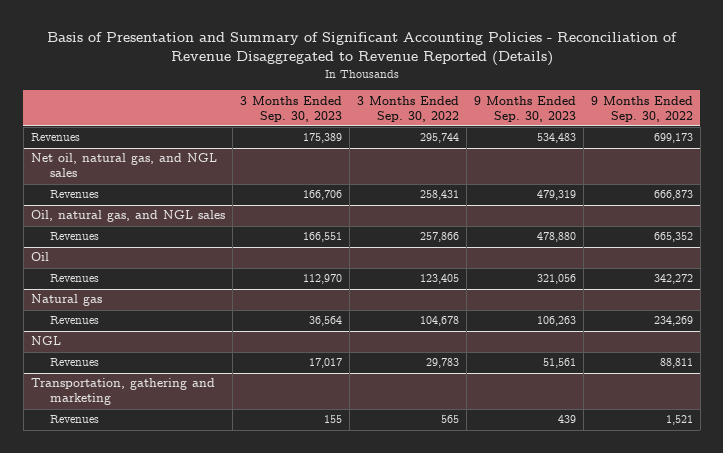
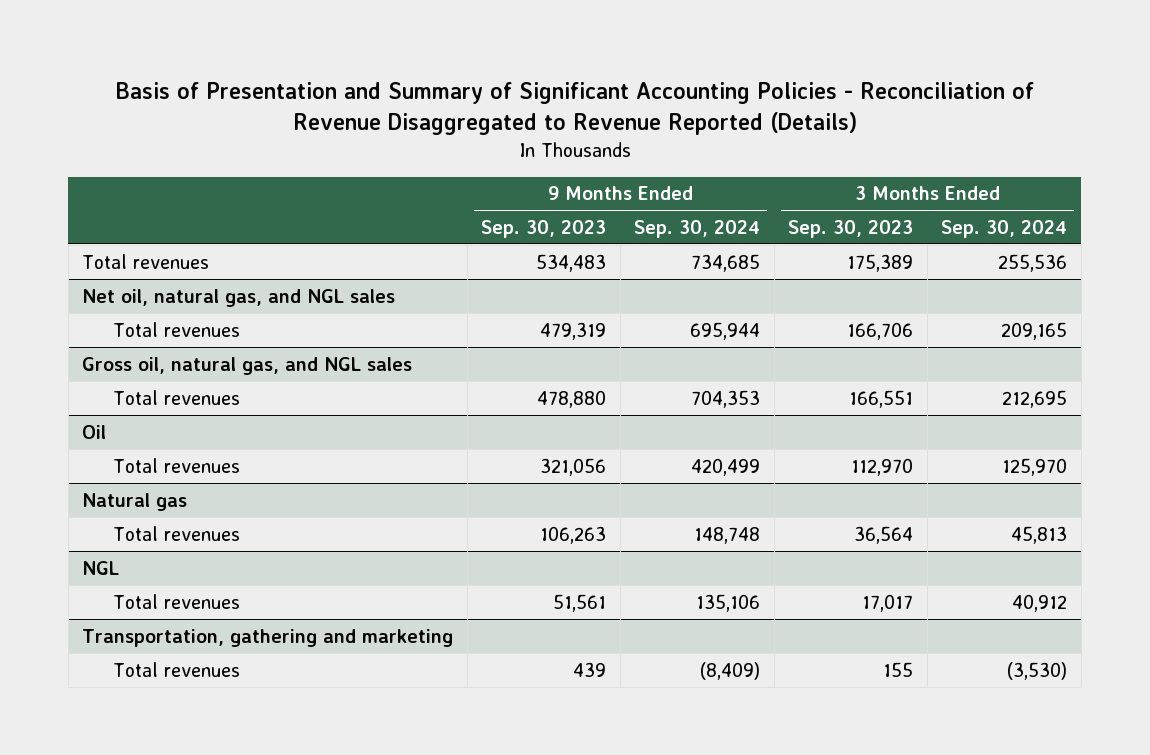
- | 3 Months Ended Sep. 30, 2023 | 3 Months Ended Sep. 30, 2022 | 9 Months Ended Sep. 30, 2023 | 9 Months Ended Sep. 30, 2022
+ | 9 Months Ended Sep. 30, 2023 | 9 Months Ended Sep. 30, 2024 | 3 Months Ended Sep. 30, 2023 | 3 Months Ended Sep. 30, 2024
- Revenues | 175,389 | 295,744 | 534,483 | 699,173
+ Total revenues | 534,483 | 734,685 | 175,389 | 255,536
@ Net oil, natural gas, and NGL sales
- Revenues | 166,706 | 258,431 | 479,319 | 666,873
- Oil, natural gas, and NGL sales
- Revenues | 166,551 | 257,866 | 478,880 | 665,352
@ Net oil, natural gas, and NGL sales
+ Total revenues | 479,319 | 695,944 | 166,706 | 209,165
+ Gross oil, natural gas, and NGL sales
+ Total revenues | 478,880 | 704,353 | 166,551 | 212,695
@ Oil
- Revenues | 112,970 | 123,405 | 321,056 | 342,272
+ Total revenues | 321,056 | 420,499 | 112,970 | 125,970
@ Natural gas
- Revenues | 36,564 | 104,678 | 106,263 | 234,269
+ Total revenues | 106,263 | 148,748 | 36,564 | 45,813
@ NGL
- Revenues | 17,017 | 29,783 | 51,561 | 88,811
+ Total revenues | 51,561 | 135,106 | 17,017 | 40,912
@ Transportation, gathering and marketing
- Revenues | 155 | 565 | 439 | 1,521
+ Total revenues | 439 | (8,409) | 155 | (3,530)

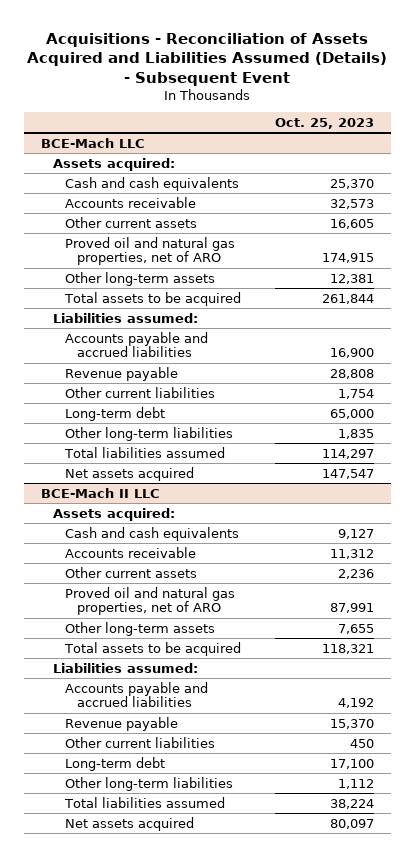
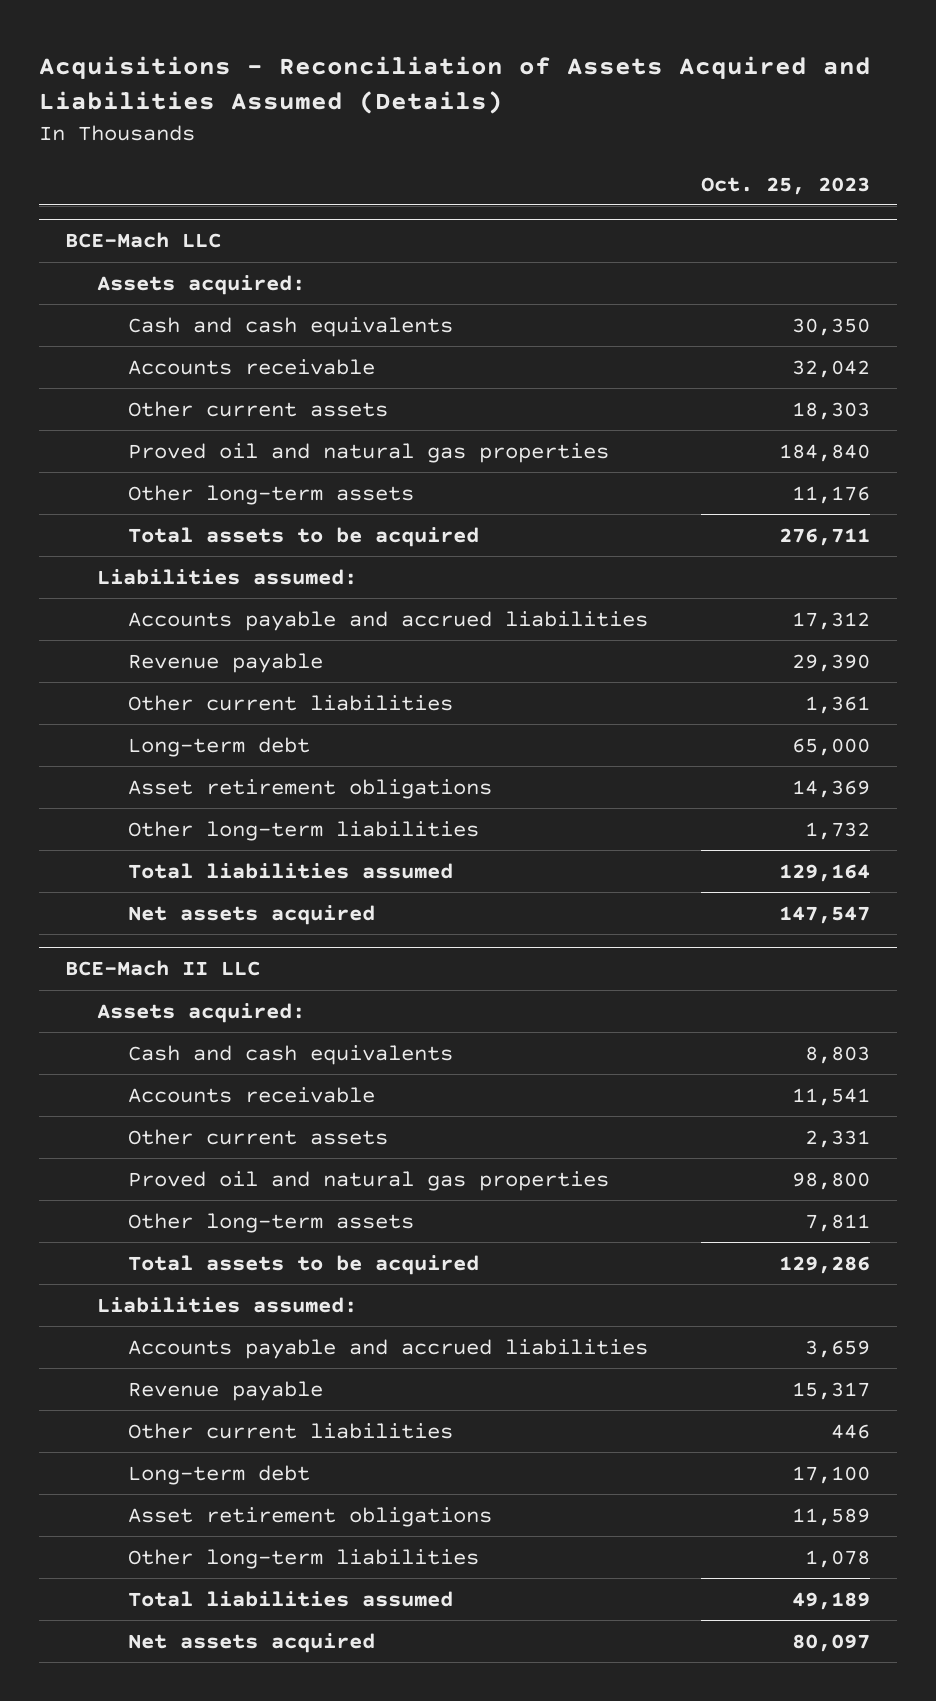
- Acquisitions - Reconciliation of Assets Acquired and Liabilities Assumed (Details) - Subsequent Event
+ Acquisitions - Reconciliation of Assets Acquired and Liabilities Assumed (Details)
@ BCE-Mach LLC
- Cash and cash equivalents | 25,370
- Accounts receivable | 32,573
- Other current assets | 16,605
- Proved oil and natural gas properties, net of ARO | 174,915
- Other long-term assets | 12,381
- Total assets to be acquired | 261,844
+ Cash and cash equivalents | 30,350
+ Accounts receivable | 32,042
+ Other current assets | 18,303
+ Proved oil and natural gas properties | 184,840
+ Other long-term assets | 11,176
+ Total assets to be acquired | 276,711
- Accounts payable and accrued liabilities | 16,900
- Revenue payable | 28,808
- Other current liabilities | 1,754
+ Accounts payable and accrued liabilities | 17,312
+ Revenue payable | 29,390
+ Other current liabilities | 1,361
- Other long-term liabilities | 1,835
- Total liabilities assumed | 114,297
+ Asset retirement obligations | 14,369
+ Other long-term liabilities | 1,732
+ Total liabilities assumed | 129,164
@ BCE-Mach II LLC
- Cash and cash equivalents | 9,127
- Accounts receivable | 11,312
- Other current assets | 2,236
- Proved oil and natural gas properties, net of ARO | 87,991
- Other long-term assets | 7,655
- Total assets to be acquired | 118,321
+ Cash and cash equivalents | 8,803
+ Accounts receivable | 11,541
+ Other current assets | 2,331
+ Proved oil and natural gas properties | 98,800
+ Other long-term assets | 7,811
+ Total assets to be acquired | 129,286
- Accounts payable and accrued liabilities | 4,192
- Revenue payable | 15,370
- Other current liabilities | 450
+ Accounts payable and accrued liabilities | 3,659
+ Revenue payable | 15,317
+ Other current liabilities | 446
- Other long-term liabilities | 1,112
- Total liabilities assumed | 38,224
+ Asset retirement obligations | 11,589
+ Other long-term liabilities | 1,078
+ Total liabilities assumed | 49,189

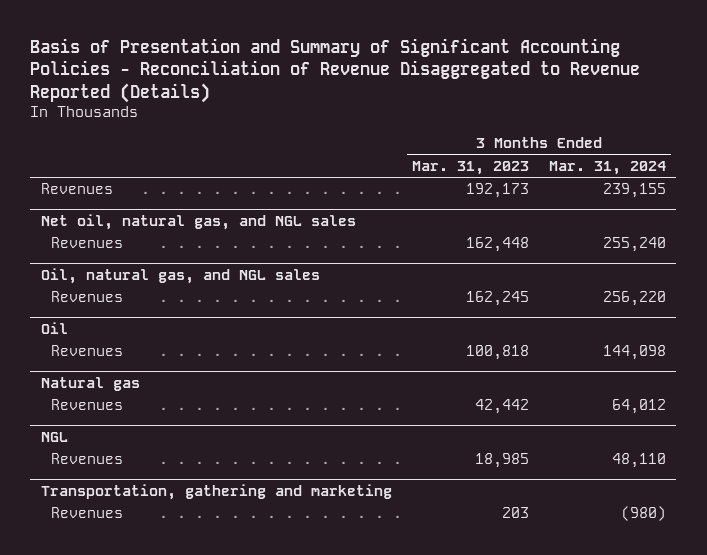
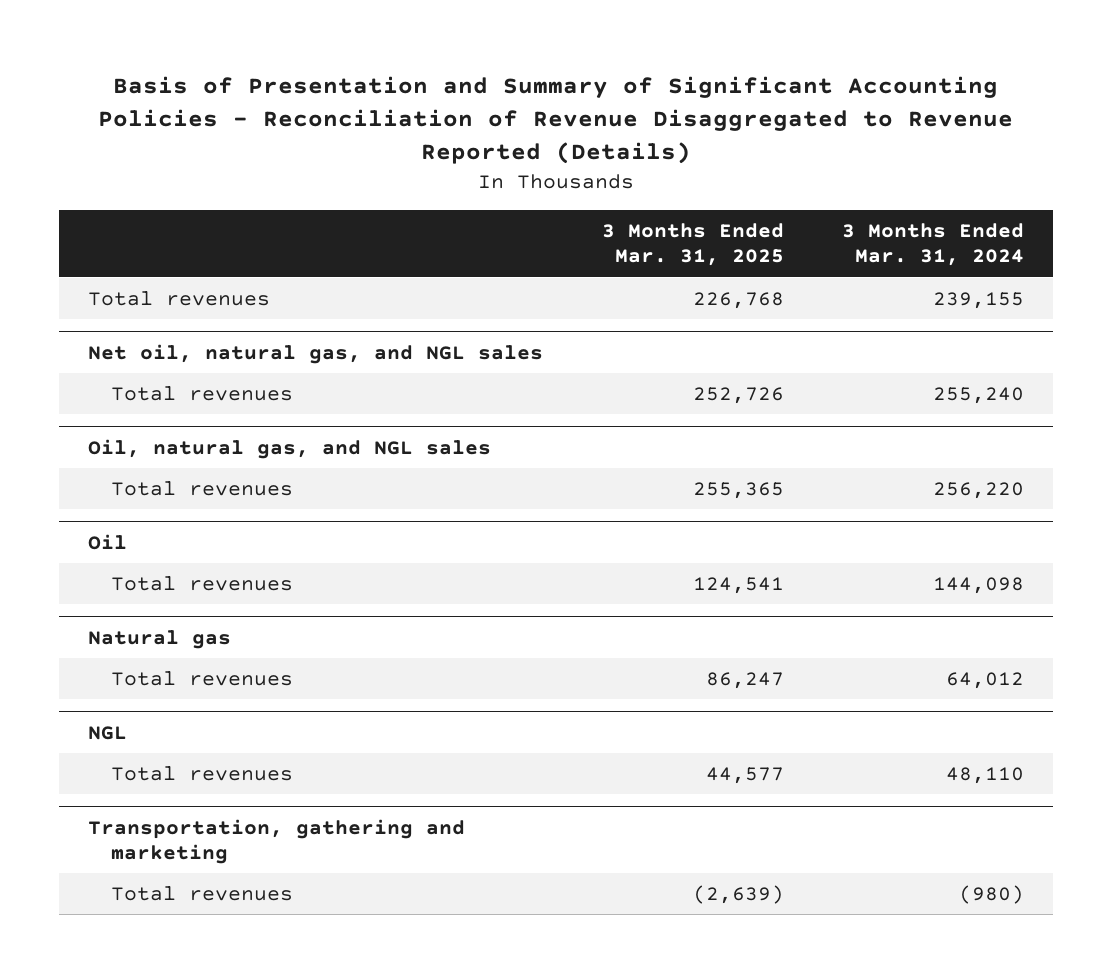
- | 3 Months Ended Mar. 31, 2023 | 3 Months Ended Mar. 31, 2024
+ | 3 Months Ended Mar. 31, 2025 | 3 Months Ended Mar. 31, 2024
- Revenues | 192,173 | 239,155
+ Total revenues | 226,768 | 239,155
@ Net oil, natural gas, and NGL sales
- Revenues | 162,448 | 255,240
+ Total revenues | 252,726 | 255,240
@ Oil, natural gas, and NGL sales
- Revenues | 162,245 | 256,220
+ Total revenues | 255,365 | 256,220
@ Oil
- Revenues | 100,818 | 144,098
+ Total revenues | 124,541 | 144,098
@ Natural gas
- Revenues | 42,442 | 64,012
+ Total revenues | 86,247 | 64,012
@ NGL
- Revenues | 18,985 | 48,110
+ Total revenues | 44,577 | 48,110
@ Transportation, gathering and marketing
- Revenues | 203 | (980)
+ Total revenues | (2,639) | (980)

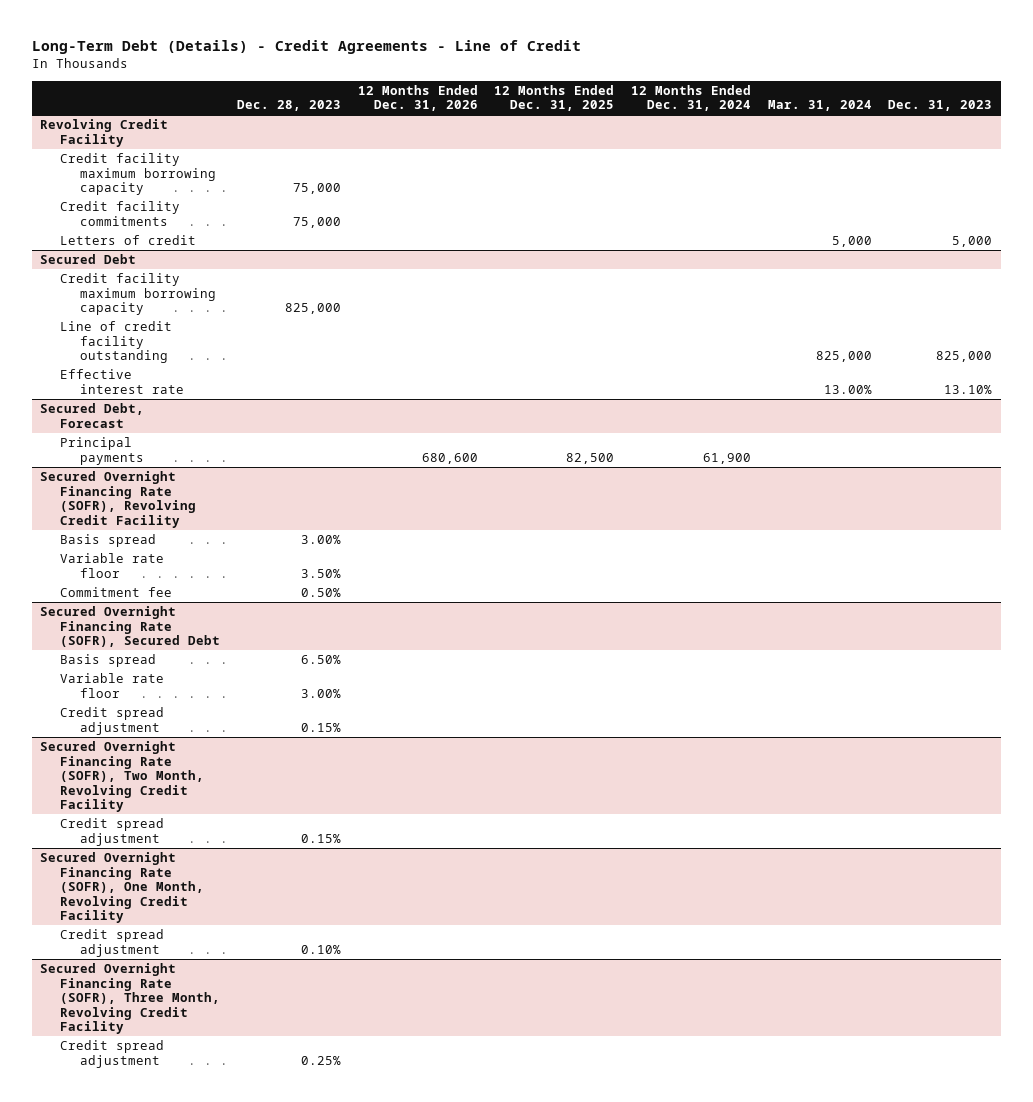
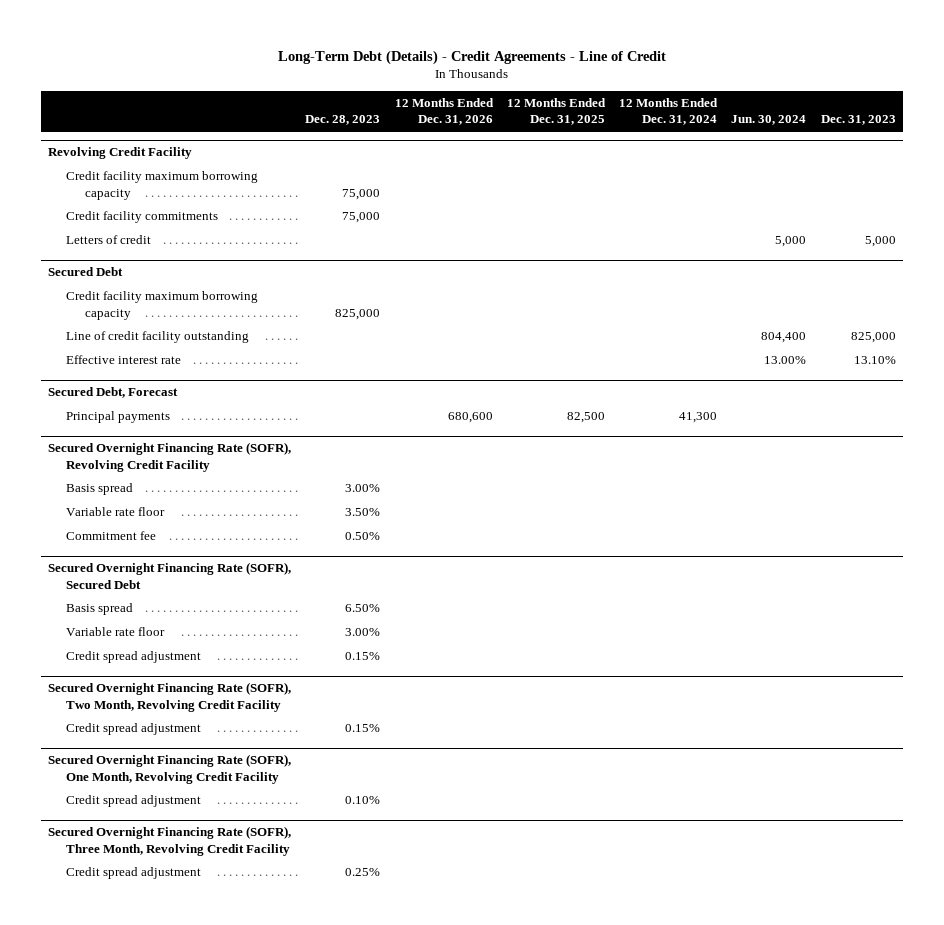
- | Dec. 28, 2023 | 12 Months Ended Dec. 31, 2026 | 12 Months Ended Dec. 31, 2025 | 12 Months Ended Dec. 31, 2024 | Mar. 31, 2024 | Dec. 31, 2023
+ | Dec. 28, 2023 | 12 Months Ended Dec. 31, 2026 | 12 Months Ended Dec. 31, 2025 | 12 Months Ended Dec. 31, 2024 | Jun. 30, 2024 | Dec. 31, 2023
@ Secured Debt, Forecast
- Principal payments | | 680,600 | 82,500 | 61,900 | |
+ Principal payments | | 680,600 | 82,500 | 41,300 | |

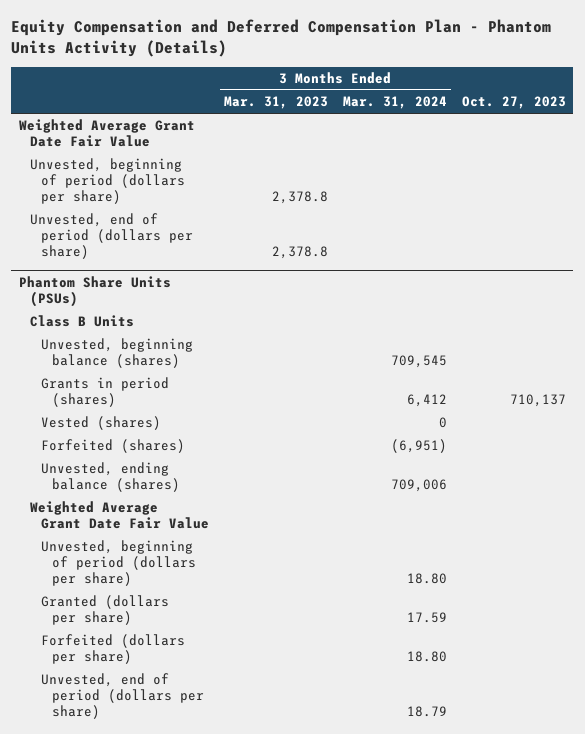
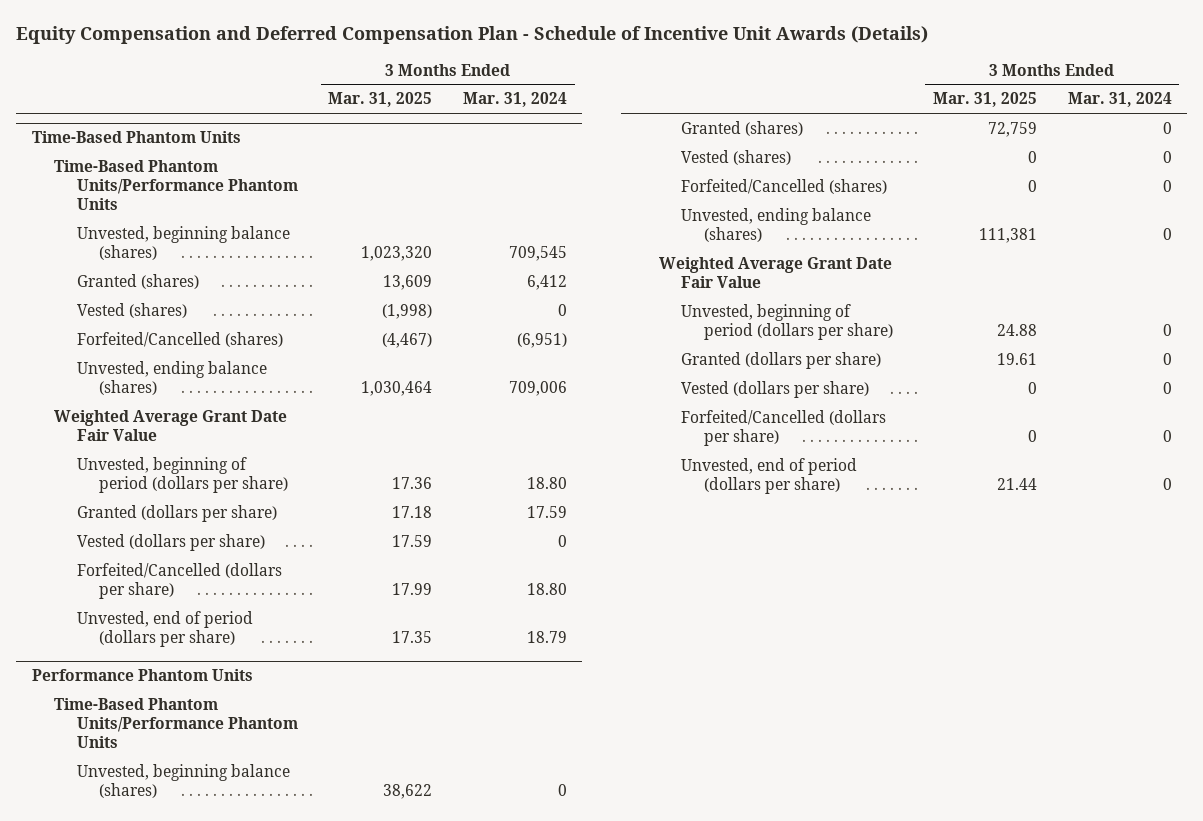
- Equity Compensation and Deferred Compensation Plan - Phantom Units Activity (Details)
+ Equity Compensation and Deferred Compensation Plan - Schedule of Incentive Unit Awards (Details)
- | 3 Months Ended Mar. 31, 2023 | 3 Months Ended Mar. 31, 2024 | Oct. 27, 2023
+ | 3 Months Ended Mar. 31, 2025 | 3 Months Ended Mar. 31, 2024
- Weighted Average Grant Date Fair Value
- Unvested, beginning of period (dollars per share) | 2,378.8 | |
- Unvested, end of period (dollars per share) | 2,378.8 | |
- Phantom Share Units (PSUs)
- Class B Units
+ Time-Based Phantom Units
+ Time-Based Phantom Units/Performance Phantom Units
- Grants in period (shares) | | 6,412 | 710,137
+ Granted (shares) | 13,609 | 6,412
- Forfeited (shares) | | (6,951) |
+ Forfeited/Cancelled (shares) | (4,467) | (6,951)
- Forfeited (dollars per share) | | 18.80 |
+ Vested (dollars per share) | 17.59 | 0
+ Forfeited/Cancelled (dollars per share) | 17.99 | 18.80
+ Performance Phantom Units
+ Time-Based Phantom Units/Performance Phantom Units
+ Unvested, beginning balance (shares) | 38,622 | 0
+ Granted (shares) | 72,759 | 0
+ Vested (shares) | 0 | 0
+ Forfeited/Cancelled (shares) | 0 | 0
+ Unvested, ending balance (shares) | 111,381 | 0
+ Weighted Average Grant Date Fair Value
+ Unvested, beginning of period (dollars per share) | 24.88 | 0
+ Granted (dollars per share) | 19.61 | 0
+ Vested (dollars per share) | 0 | 0
+ Forfeited/Cancelled (dollars per share) | 0 | 0
+ Unvested, end of period (dollars per share) | 21.44 | 0

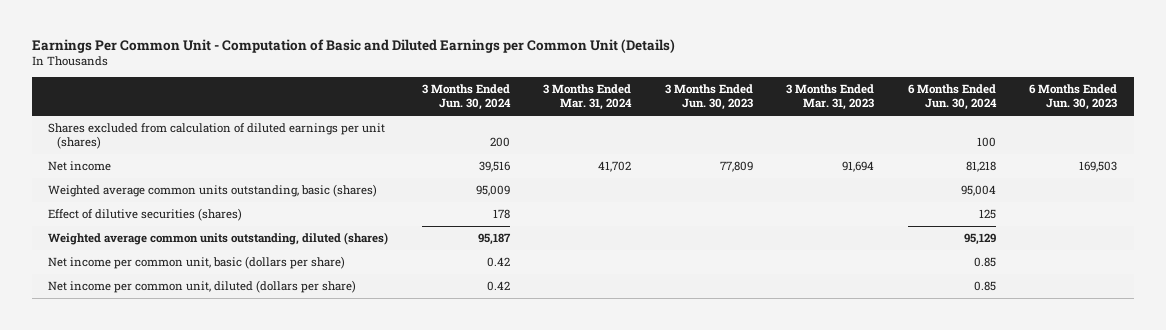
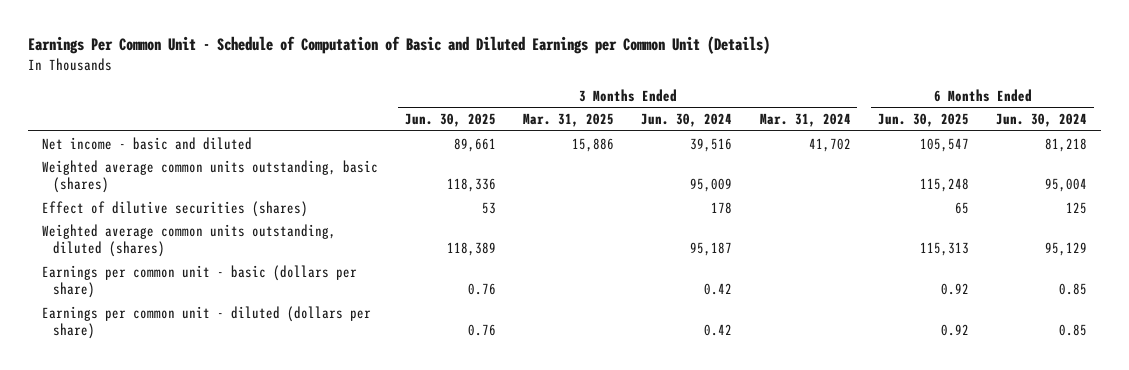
- Earnings Per Common Unit - Computation of Basic and Diluted Earnings per Common Unit (Details)
+ Earnings Per Common Unit - Schedule of Computation of Basic and Diluted Earnings per Common Unit (Details)
- | 3 Months Ended Jun. 30, 2024 | 3 Months Ended Mar. 31, 2024 | 3 Months Ended Jun. 30, 2023 | 3 Months Ended Mar. 31, 2023 | 6 Months Ended Jun. 30, 2024 | 6 Months Ended Jun. 30, 2023
+ | 3 Months Ended Jun. 30, 2025 | 3 Months Ended Mar. 31, 2025 | 3 Months Ended Jun. 30, 2024 | 3 Months Ended Mar. 31, 2024 | 6 Months Ended Jun. 30, 2025 | 6 Months Ended Jun. 30, 2024
- Shares excluded from calculation of diluted earnings per unit (shares) | 200 | | | | 100 |
- Net income | 39,516 | 41,702 | 77,809 | 91,694 | 81,218 | 169,503
+ Net income - basic and diluted | 89,661 | 15,886 | 39,516 | 41,702 | 105,547 | 81,218
- Net income per common unit, basic (dollars per share) | 0.42 | | | | 0.85 |
- Net income per common unit, diluted (dollars per share) | 0.42 | | | | 0.85 |
+ Earnings per common unit - basic (dollars per share) | 0.76 | | 0.42 | | 0.92 | 0.85
+ Earnings per common unit - diluted (dollars per share) | 0.76 | | 0.42 | | 0.92 | 0.85

